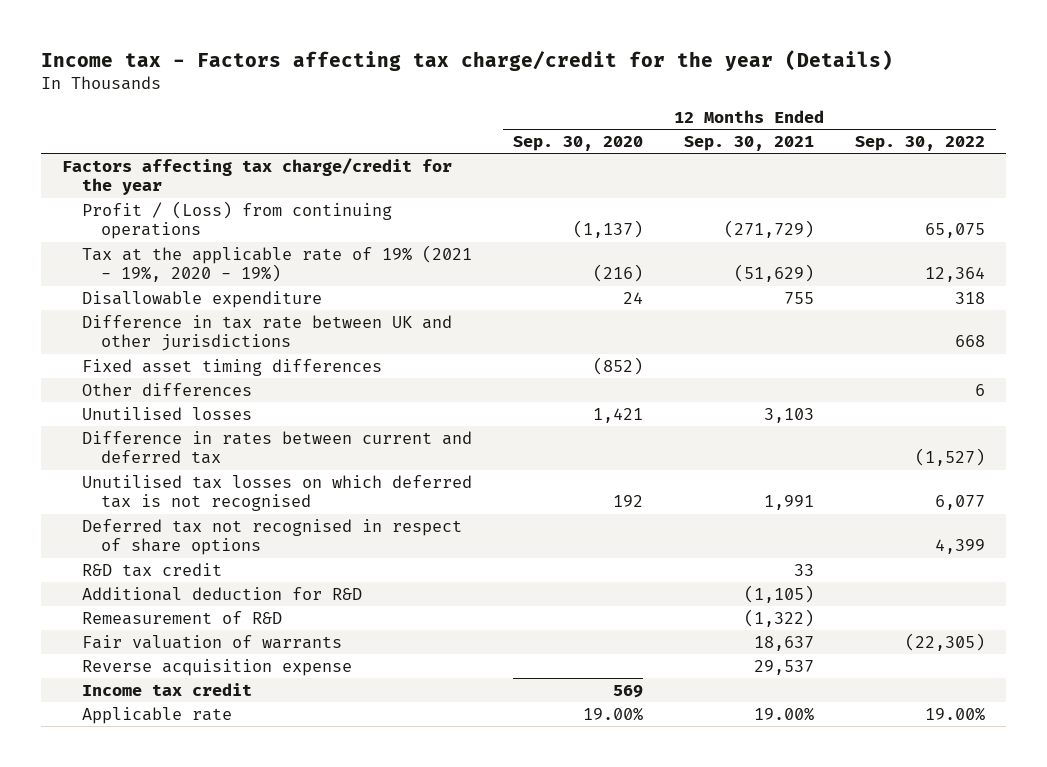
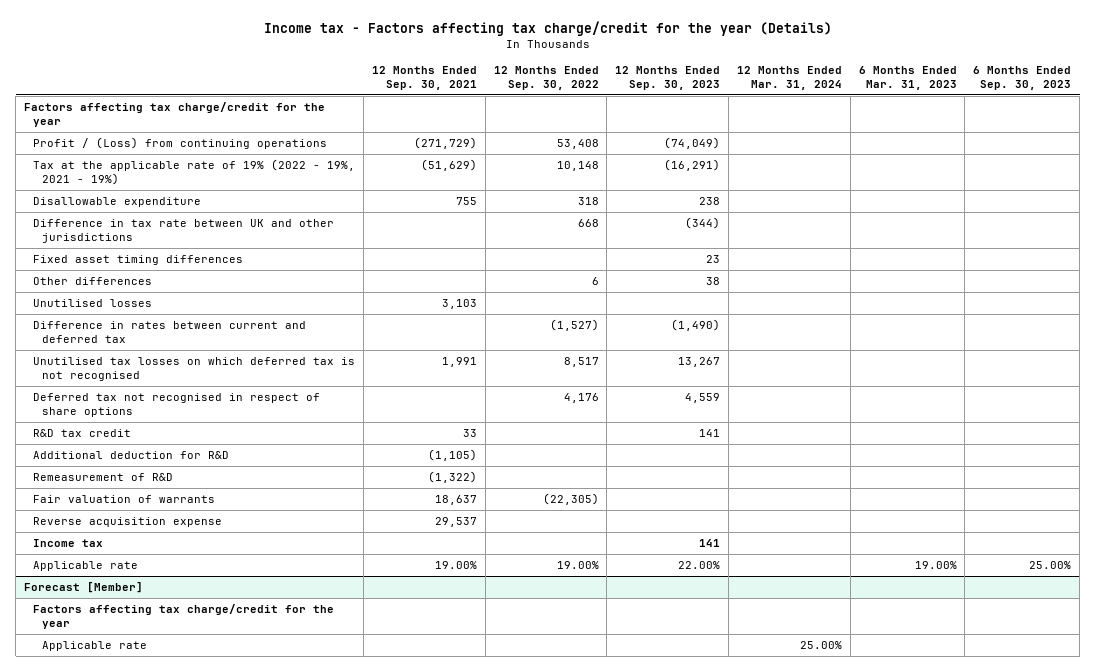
- | 12 Months Ended Sep. 30, 2020 | 12 Months Ended Sep. 30, 2021 | 12 Months Ended Sep. 30, 2022
+ | 12 Months Ended Sep. 30, 2021 | 12 Months Ended Sep. 30, 2022 | 12 Months Ended Sep. 30, 2023 | 12 Months Ended Mar. 31, 2024 | 6 Months Ended Mar. 31, 2023 | 6 Months Ended Sep. 30, 2023
- Profit / (Loss) from continuing operations | (1,137) | (271,729) | 65,075
- Tax at the applicable rate of 19% (2021 - 19%, 2020 - 19%) | (216) | (51,629) | 12,364
+ Profit / (Loss) from continuing operations | (271,729) | 53,408 | (74,049) | | |
+ Tax at the applicable rate of 19% (2022 - 19%, 2021 - 19%) | (51,629) | 10,148 | (16,291) | | |
- Unutilised tax losses on which deferred tax is not recognised | 192 | 1,991 | 6,077
- Deferred tax not recognised in respect of share options | | | 4,399
+ Unutilised tax losses on which deferred tax is not recognised | 1,991 | 8,517 | 13,267 | | |
+ Deferred tax not recognised in respect of share options | | 4,176 | 4,559 | | |
- Income tax credit | 569 | |
+ Income tax | | | 141 | | |
+ Forecast [Member]
+ Factors affecting tax charge/credit for the year
+ Applicable rate | | | | 25.00% | |

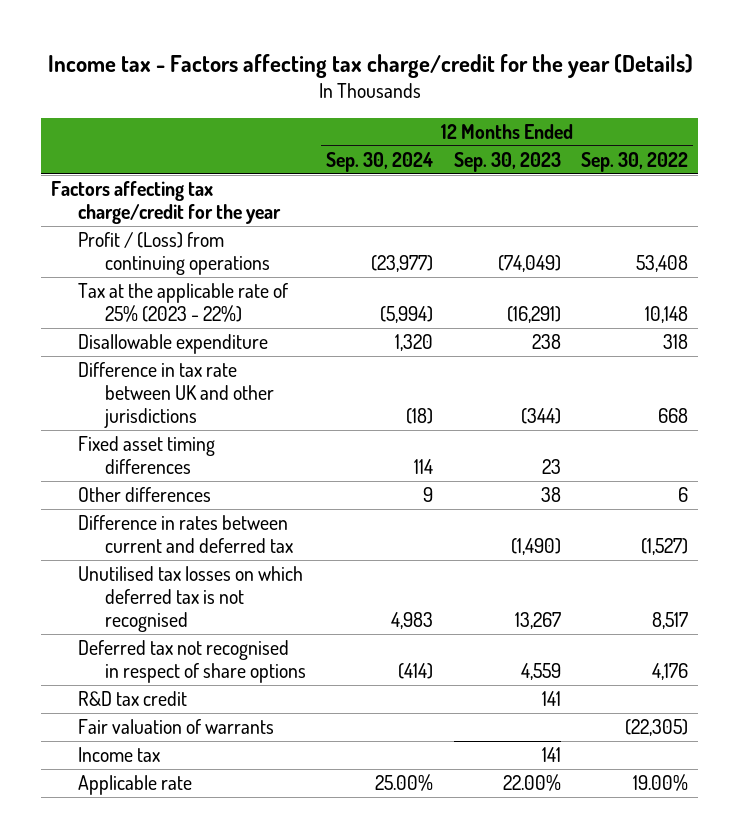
- | 12 Months Ended Sep. 30, 2021 | 12 Months Ended Sep. 30, 2022 | 12 Months Ended Sep. 30, 2023 | 12 Months Ended Mar. 31, 2024 | 6 Months Ended Mar. 31, 2023 | 6 Months Ended Sep. 30, 2023
+ | 12 Months Ended Sep. 30, 2024 | 12 Months Ended Sep. 30, 2023 | 12 Months Ended Sep. 30, 2022
- Tax at the applicable rate of 19% (2022 - 19%, 2021 - 19%) | (51,629) | 10,148 | (16,291) | | |
+ Tax at the applicable rate of 25% (2023 - 22%) | (5,994) | (16,291) | 10,148
- Unutilised losses | 3,103 | | | | |
- Additional deduction for R&D | (1,105) | | | | |
- Remeasurement of R&D | (1,322) | | | | |
- Reverse acquisition expense | 29,537 | | | | |
- Forecast [Member]
- Factors affecting tax charge/credit for the year
- Applicable rate | | | | 25.00% | |

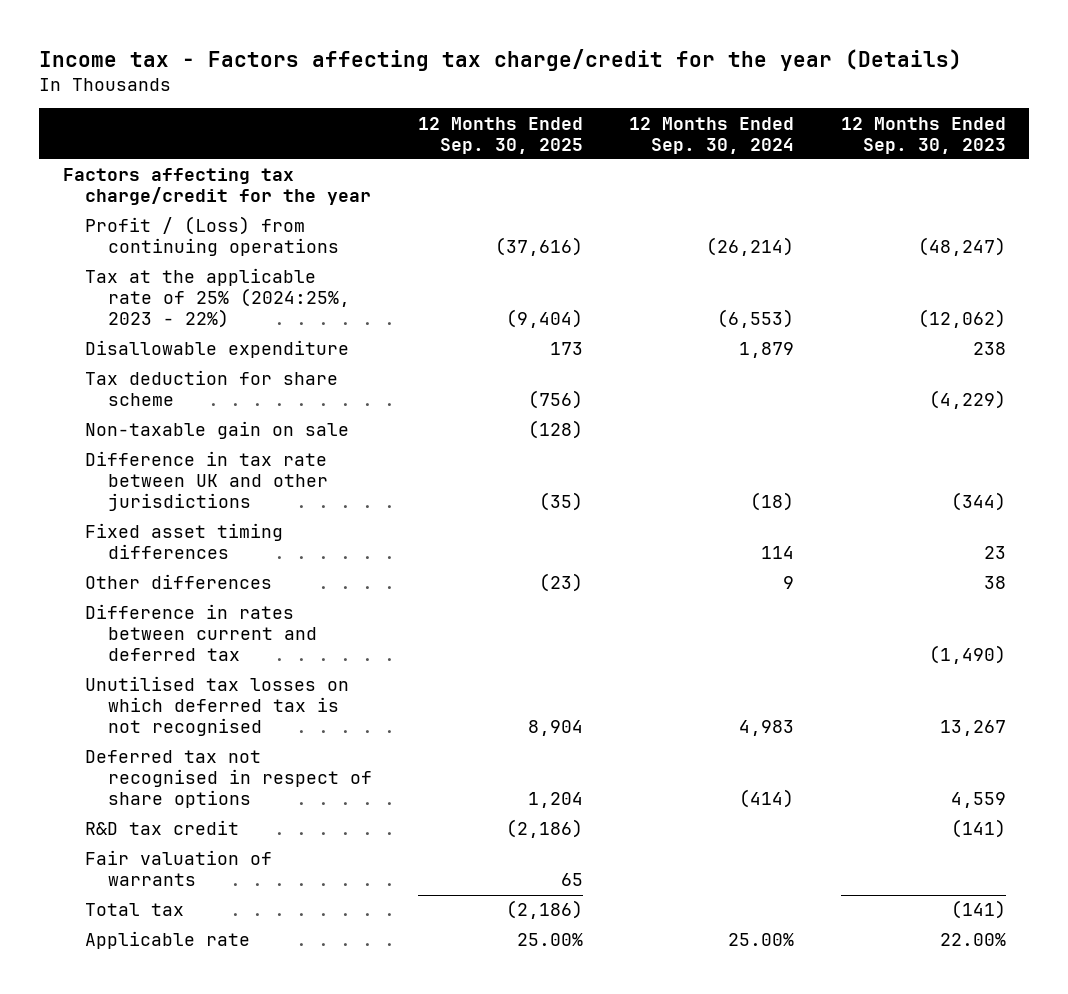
- | 12 Months Ended Sep. 30, 2024 | 12 Months Ended Sep. 30, 2023 | 12 Months Ended Sep. 30, 2022
+ | 12 Months Ended Sep. 30, 2025 | 12 Months Ended Sep. 30, 2024 | 12 Months Ended Sep. 30, 2023
- Profit / (Loss) from continuing operations | (23,977) | (74,049) | 53,408
- Tax at the applicable rate of 25% (2023 - 22%) | (5,994) | (16,291) | 10,148
- Disallowable expenditure | 1,320 | 238 | 318
+ Profit / (Loss) from continuing operations | (37,616) | (26,214) | (48,247)
+ Tax at the applicable rate of 25% (2024:25%, 2023 - 22%) | (9,404) | (6,553) | (12,062)
+ Disallowable expenditure | 173 | 1,879 | 238
+ Tax deduction for share scheme | (756) | | (4,229)
+ Non-taxable gain on sale | (128) | |
- R&D tax credit | | 141 |
+ R&D tax credit | (2,186) | | (141)
- Income tax | | 141 |
+ Total tax | (2,186) | | (141)

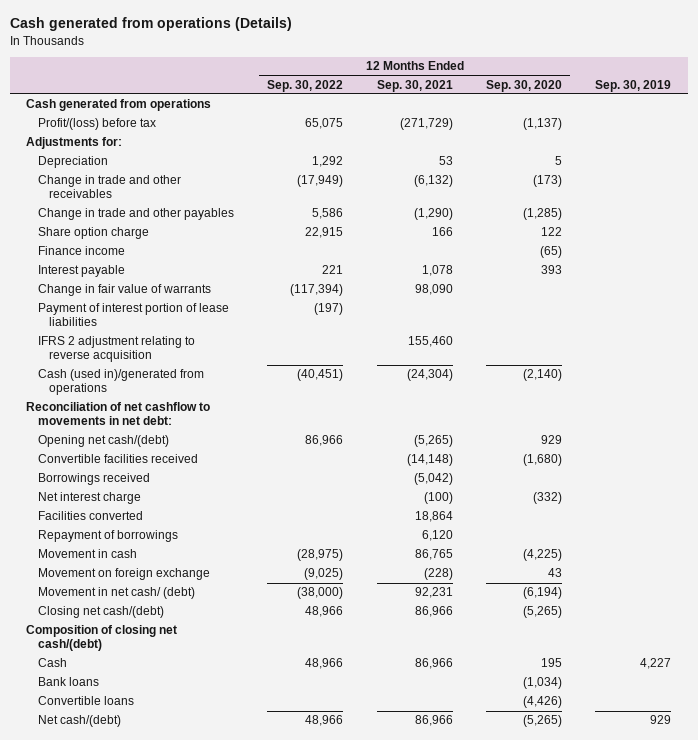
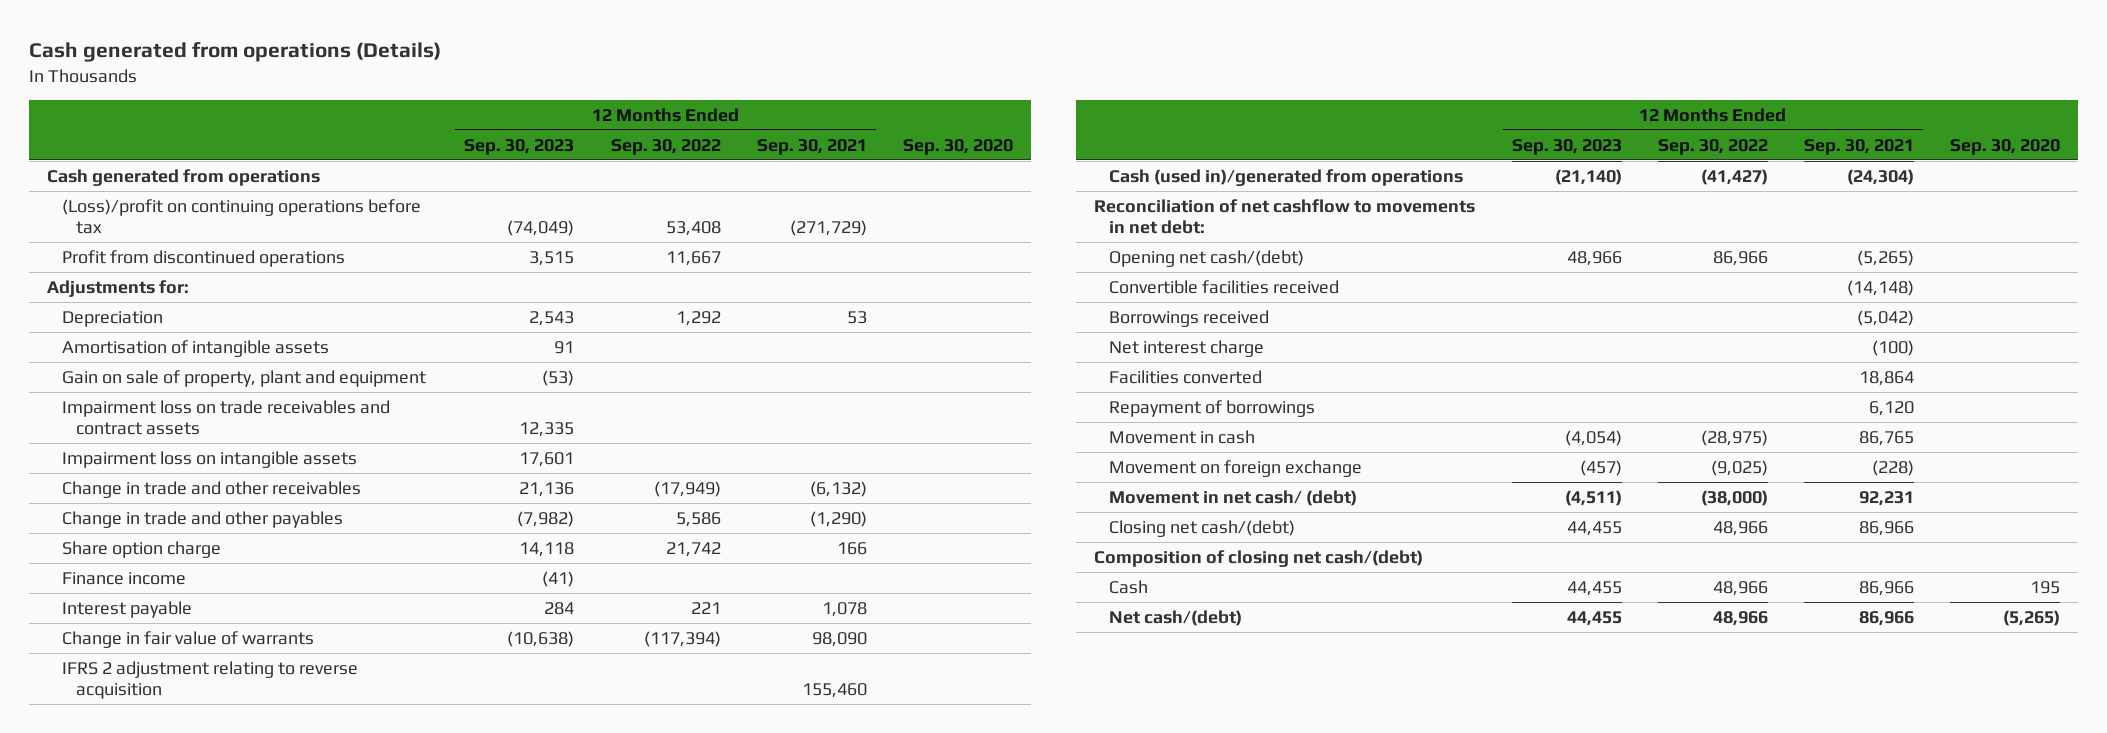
- | 12 Months Ended Sep. 30, 2022 | 12 Months Ended Sep. 30, 2021 | 12 Months Ended Sep. 30, 2020 | Sep. 30, 2019
+ | 12 Months Ended Sep. 30, 2023 | 12 Months Ended Sep. 30, 2022 | 12 Months Ended Sep. 30, 2021 | Sep. 30, 2020
- Profit/(loss) before tax | 65,075 | (271,729) | (1,137) |
+ (Loss)/profit on continuing operations before tax | (74,049) | 53,408 | (271,729) |
+ Profit from discontinued operations | 3,515 | 11,667 | |
+ Amortisation of intangible assets | 91 | | |
+ Gain on sale of property, plant and equipment | (53) | | |
+ Impairment loss on trade receivables and contract assets | 12,335 | | |
+ Impairment loss on intangible assets | 17,601 | | |
- Share option charge | 22,915 | 166 | 122 |
+ Share option charge | 14,118 | 21,742 | 166 |
- Payment of interest portion of lease liabilities | (197) | | |
- Cash (used in)/generated from operations | (40,451) | (24,304) | (2,140) |
+ Cash (used in)/generated from operations | (21,140) | (41,427) | (24,304) |
- Bank loans | | | (1,034) |
- Convertible loans | | | (4,426) |

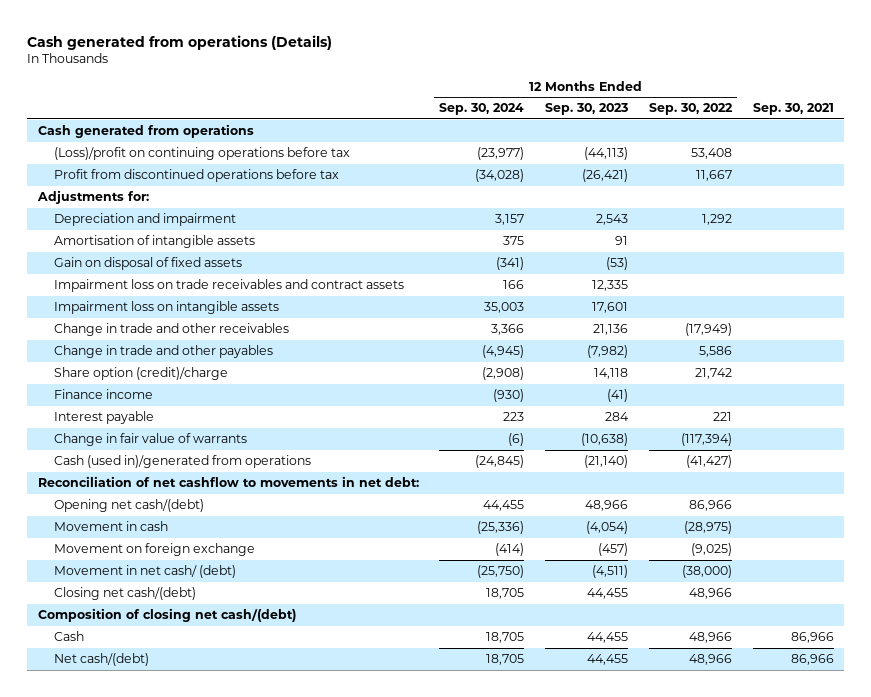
- | 12 Months Ended Sep. 30, 2023 | 12 Months Ended Sep. 30, 2022 | 12 Months Ended Sep. 30, 2021 | Sep. 30, 2020
+ | 12 Months Ended Sep. 30, 2024 | 12 Months Ended Sep. 30, 2023 | 12 Months Ended Sep. 30, 2022 | Sep. 30, 2021
- (Loss)/profit on continuing operations before tax | (74,049) | 53,408 | (271,729) |
- Profit from discontinued operations | 3,515 | 11,667 | |
+ (Loss)/profit on continuing operations before tax | (23,977) | (44,113) | 53,408 |
+ Profit from discontinued operations before tax | (34,028) | (26,421) | 11,667 |
- Depreciation | 2,543 | 1,292 | 53 |
+ Depreciation and impairment | 3,157 | 2,543 | 1,292 |
- Gain on sale of property, plant and equipment | (53) | | |
+ Gain on disposal of fixed assets | (341) | (53) | |
- Share option charge | 14,118 | 21,742 | 166 |
+ Share option (credit)/charge | (2,908) | 14,118 | 21,742 |
- IFRS 2 adjustment relating to reverse acquisition | | | 155,460 |
- Convertible facilities received | | | (14,148) |
- Borrowings received | | | (5,042) |
- Net interest charge | | | (100) |
- Facilities converted | | | 18,864 |
- Repayment of borrowings | | | 6,120 |

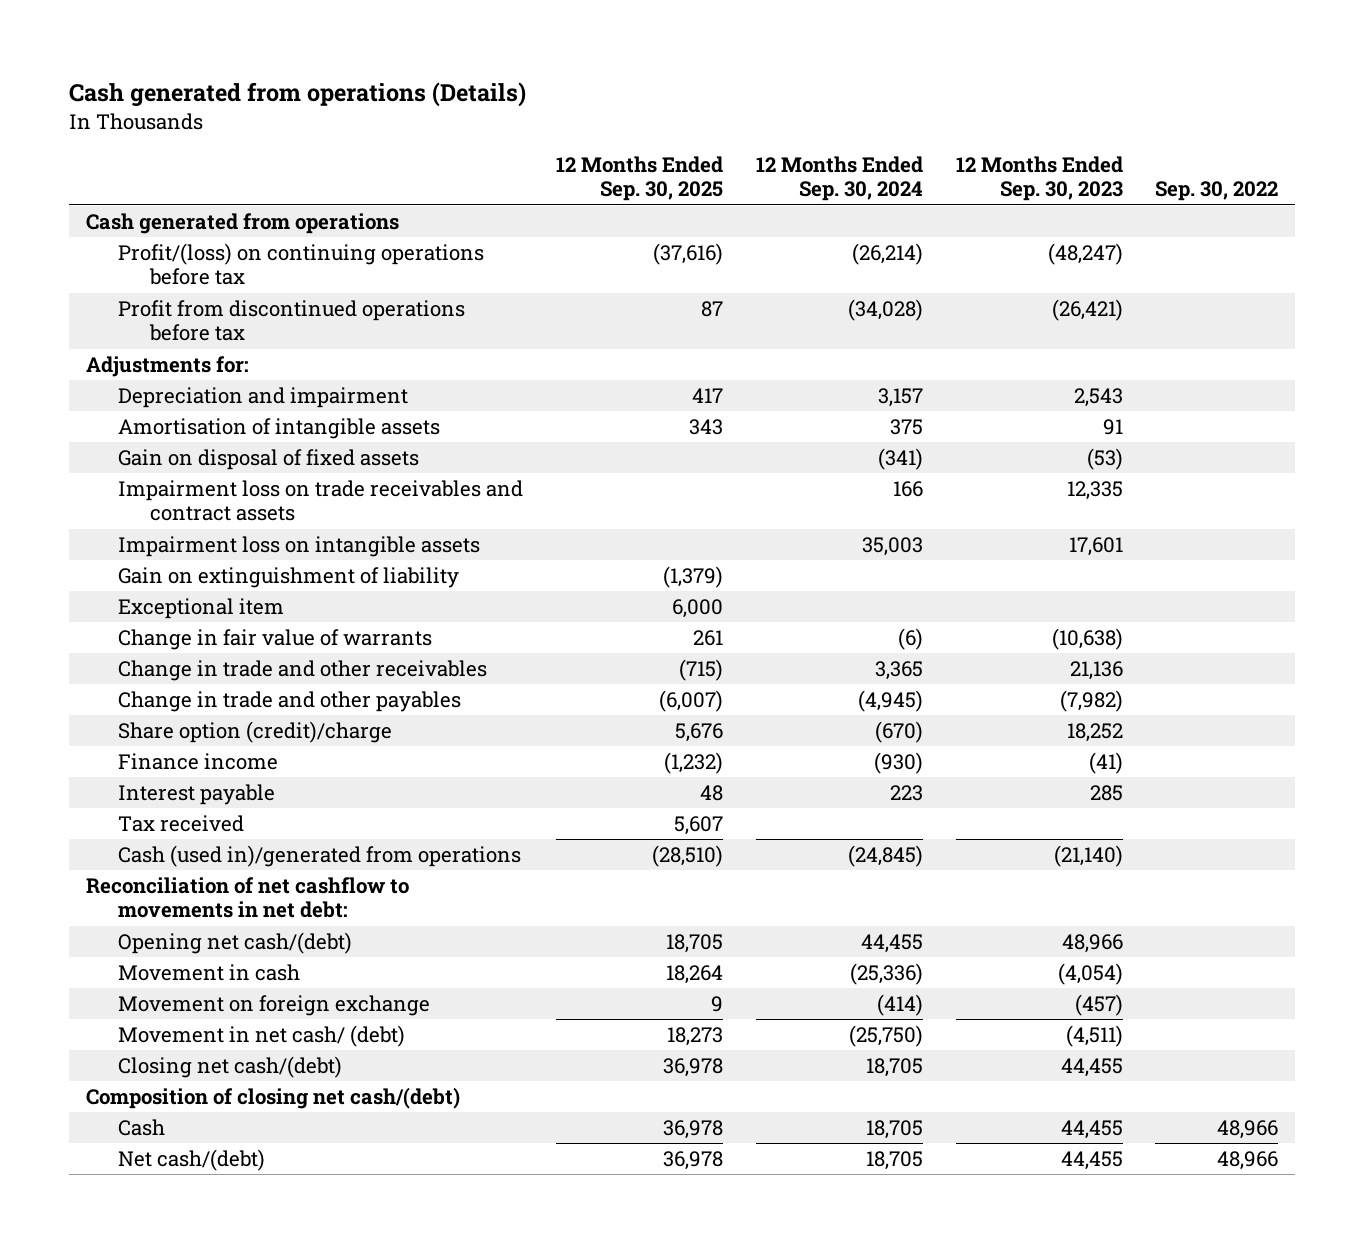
- | 12 Months Ended Sep. 30, 2024 | 12 Months Ended Sep. 30, 2023 | 12 Months Ended Sep. 30, 2022 | Sep. 30, 2021
+ | 12 Months Ended Sep. 30, 2025 | 12 Months Ended Sep. 30, 2024 | 12 Months Ended Sep. 30, 2023 | Sep. 30, 2022
- (Loss)/profit on continuing operations before tax | (23,977) | (44,113) | 53,408 |
+ Profit/(loss) on continuing operations before tax | (37,616) | (26,214) | (48,247) |
- Change in trade and other receivables | 3,366 | 21,136 | (17,949) |
+ Gain on extinguishment of liability | (1,379) | | |
+ Exceptional item | 6,000 | | |
moved up: Change in fair value of warrants | 261 | (6) | (10,638) |
+ Change in trade and other receivables | (715) | 3,365 | 21,136 |
- Share option (credit)/charge | (2,908) | 14,118 | 21,742 |
+ Share option (credit)/charge | 5,676 | (670) | 18,252 |
- Interest payable | 223 | 284 | 221 |
+ Interest payable | 48 | 223 | 285 |
+ Tax received | 5,607 | | |

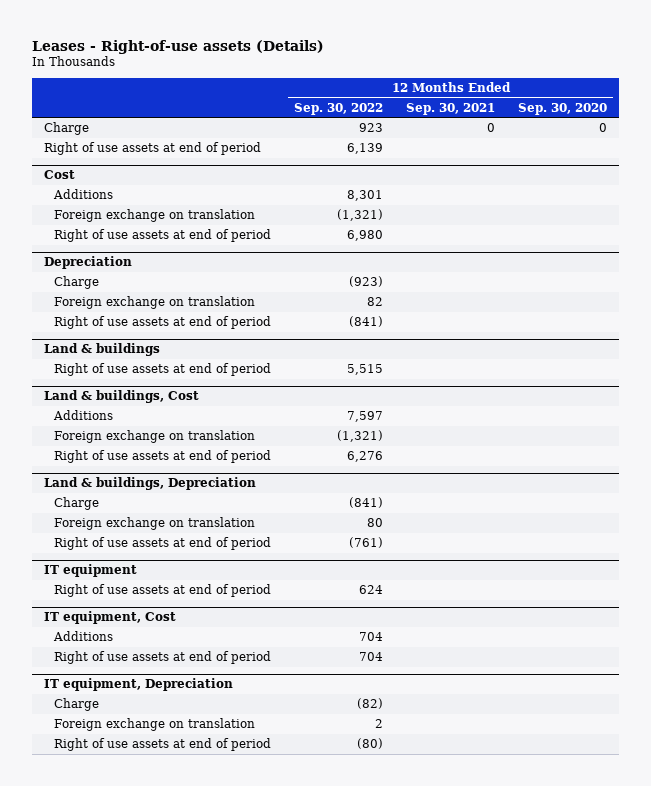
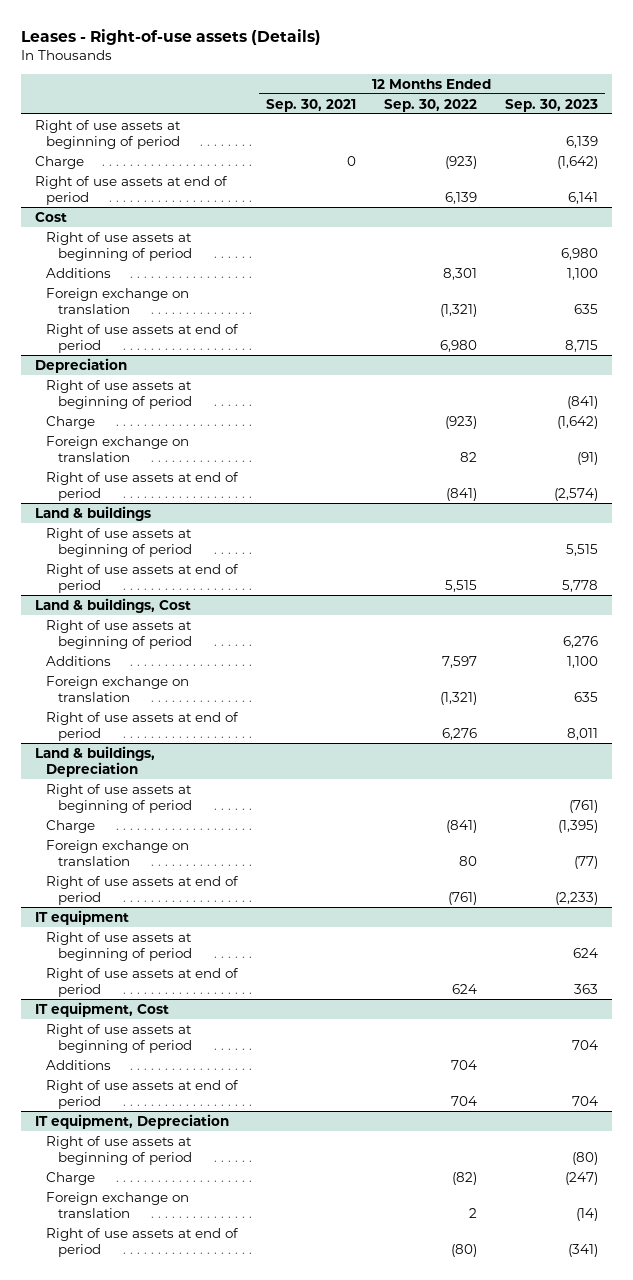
- | 12 Months Ended Sep. 30, 2022 | 12 Months Ended Sep. 30, 2021 | 12 Months Ended Sep. 30, 2020
+ | 12 Months Ended Sep. 30, 2021 | 12 Months Ended Sep. 30, 2022 | 12 Months Ended Sep. 30, 2023
- Charge | 923 | 0 | 0
+ Right of use assets at beginning of period | | | 6,139
+ Charge | 0 | (923) | (1,642)
@ Cost
+ Right of use assets at beginning of period | | | 6,980
@ Depreciation
+ Right of use assets at beginning of period | | | (841)
@ Land & buildings
+ Right of use assets at beginning of period | | | 5,515
@ Land & buildings, Cost
+ Right of use assets at beginning of period | | | 6,276
@ Land & buildings, Depreciation
+ Right of use assets at beginning of period | | | (761)
@ IT equipment
+ Right of use assets at beginning of period | | | 624
@ IT equipment, Cost
+ Right of use assets at beginning of period | | | 704
@ IT equipment, Depreciation
+ Right of use assets at beginning of period | | | (80)

